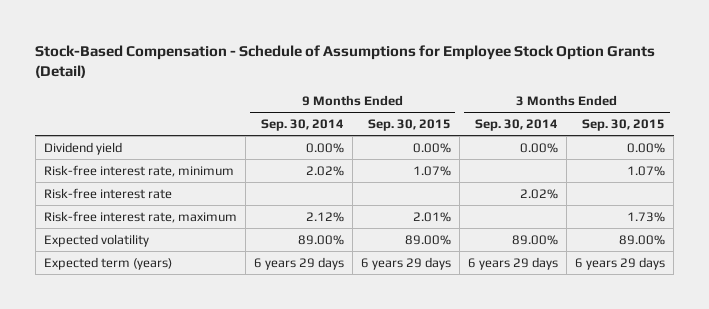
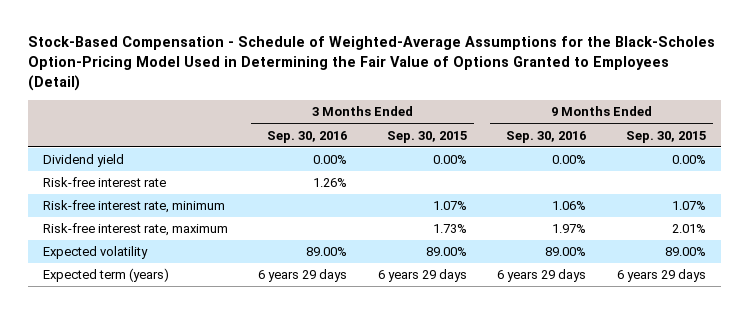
- Stock-Based Compensation - Schedule of Assumptions for Employee Stock Option Grants (Detail)
+ Stock-Based Compensation - Schedule of Weighted-Average Assumptions for the Black-Scholes Option-Pricing Model Used in Determining the Fair Value of Options Granted to Employees (Detail)
- | 9 Months Ended Sep. 30, 2014 | 9 Months Ended Sep. 30, 2015 | 3 Months Ended Sep. 30, 2014 | 3 Months Ended Sep. 30, 2015
+ | 3 Months Ended Sep. 30, 2016 | 3 Months Ended Sep. 30, 2015 | 9 Months Ended Sep. 30, 2016 | 9 Months Ended Sep. 30, 2015
moved down: Risk-free interest rate, minimum | | 1.07% | 1.06% | 1.07%

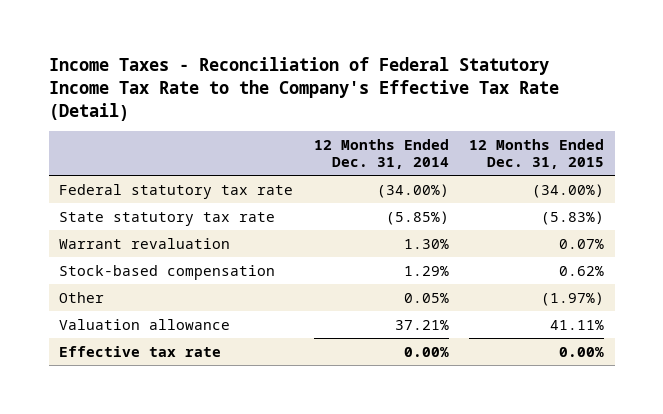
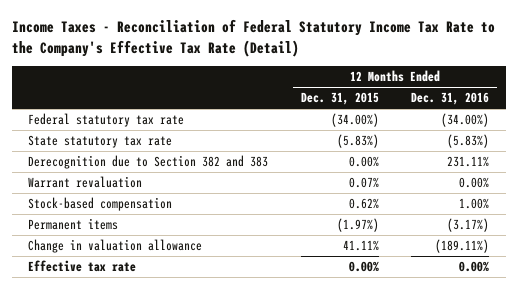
- | 12 Months Ended Dec. 31, 2014 | 12 Months Ended Dec. 31, 2015
+ | 12 Months Ended Dec. 31, 2015 | 12 Months Ended Dec. 31, 2016
+ Derecognition due to Section 382 and 383 | 0.00% | 231.11%
- Other | 0.05% | (1.97%)
- Valuation allowance | 37.21% | 41.11%
+ Permanent items | (1.97%) | (3.17%)
+ Change in valuation allowance | 41.11% | (189.11%)

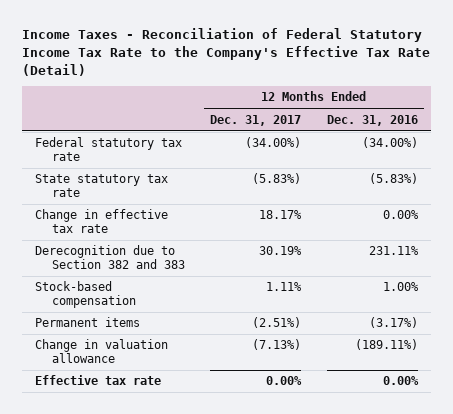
- | 12 Months Ended Dec. 31, 2015 | 12 Months Ended Dec. 31, 2016
+ | 12 Months Ended Dec. 31, 2017 | 12 Months Ended Dec. 31, 2016
+ Change in effective tax rate | 18.17% | 0.00%
- Warrant revaluation | 0.07% | 0.00%

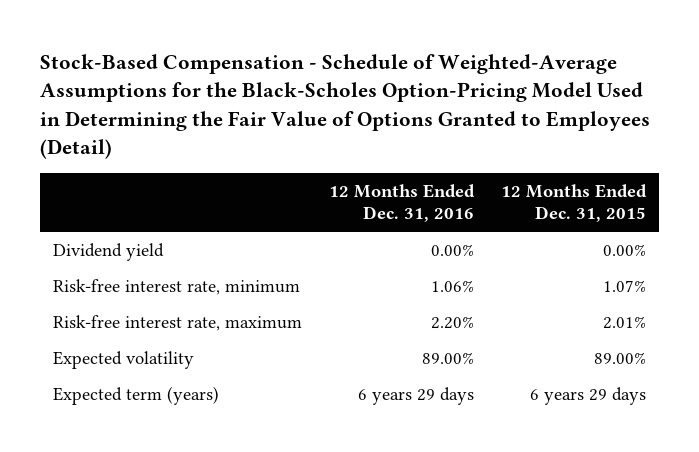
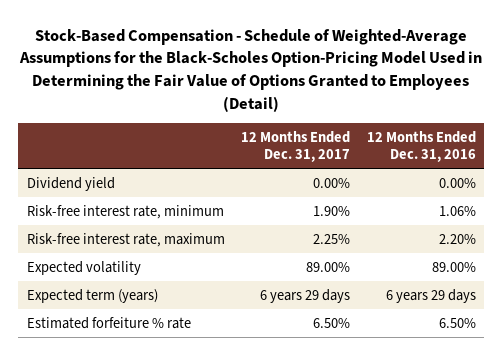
- | 12 Months Ended Dec. 31, 2016 | 12 Months Ended Dec. 31, 2015
+ | 12 Months Ended Dec. 31, 2017 | 12 Months Ended Dec. 31, 2016
+ Estimated forfeiture % rate | 6.50% | 6.50%

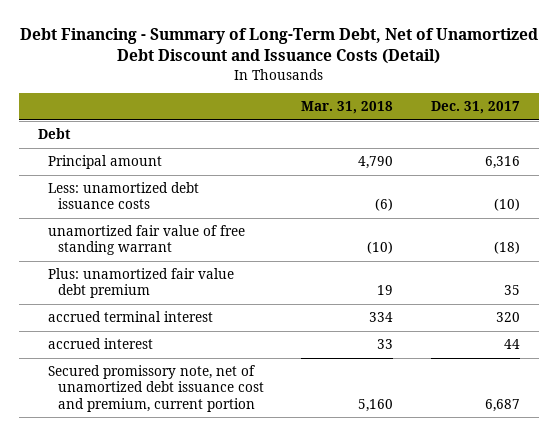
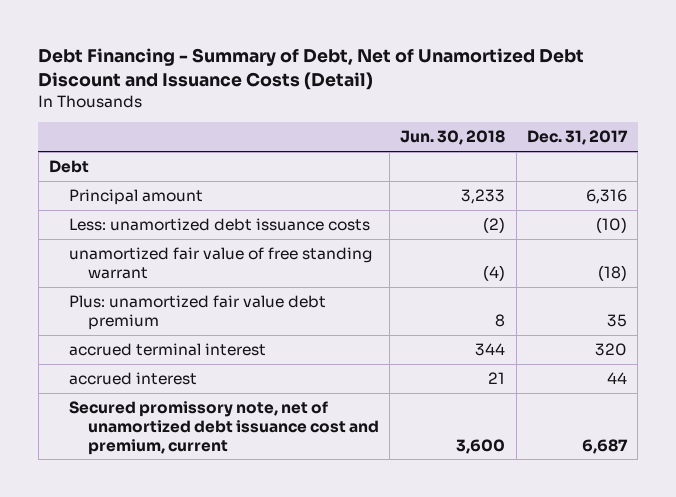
- Debt Financing - Summary of Long-Term Debt, Net of Unamortized Debt Discount and Issuance Costs (Detail)
+ Debt Financing - Summary of Debt, Net of Unamortized Debt Discount and Issuance Costs (Detail)
- | Mar. 31, 2018 | Dec. 31, 2017
+ | Jun. 30, 2018 | Dec. 31, 2017
- Secured promissory note, net of unamortized debt issuance cost and premium, current portion | 5,160 | 6,687
+ Secured promissory note, net of unamortized debt issuance cost and premium, current | 3,600 | 6,687

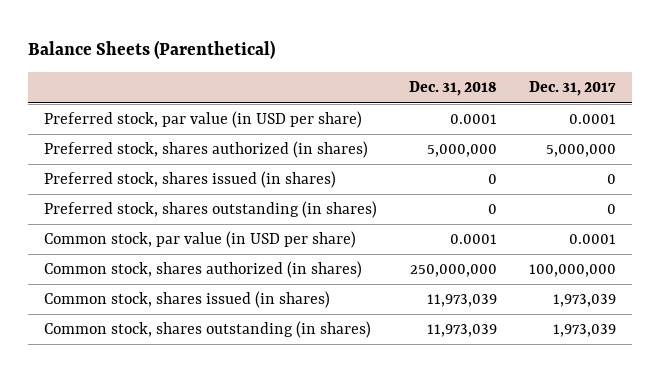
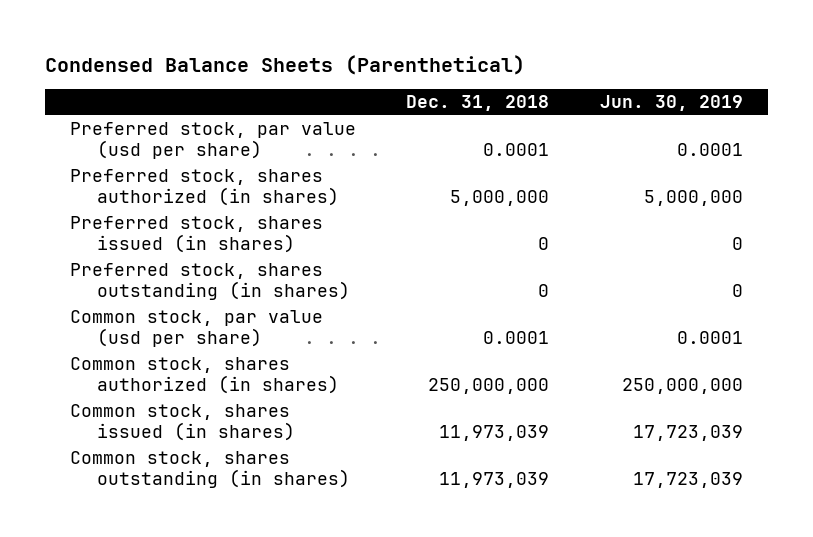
- Balance Sheets (Parenthetical)
+ Condensed Balance Sheets (Parenthetical)
- | Dec. 31, 2018 | Dec. 31, 2017
+ | Dec. 31, 2018 | Jun. 30, 2019
- Preferred stock, par value (in USD per share) | 0.0001 | 0.0001
+ Preferred stock, par value (usd per share) | 0.0001 | 0.0001
- Common stock, par value (in USD per share) | 0.0001 | 0.0001
+ Common stock, par value (usd per share) | 0.0001 | 0.0001

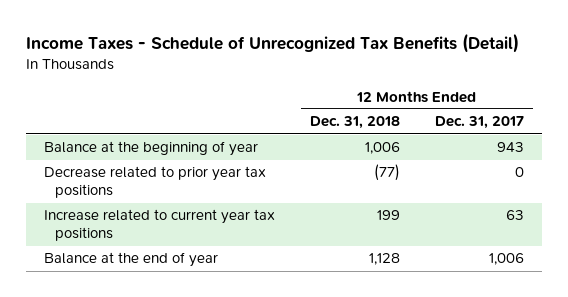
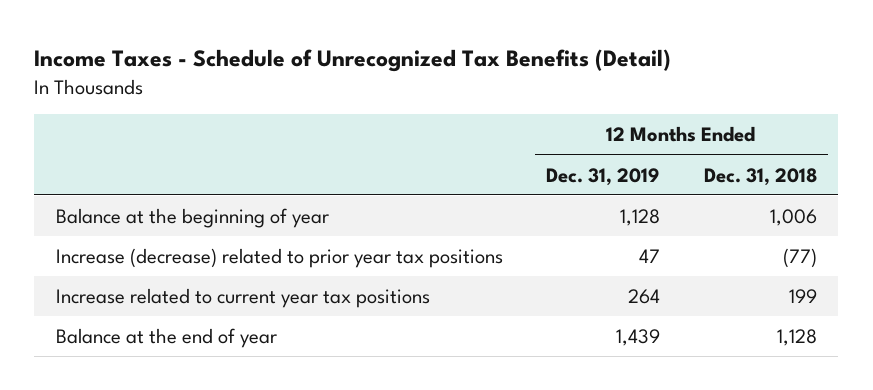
- | 12 Months Ended Dec. 31, 2018 | 12 Months Ended Dec. 31, 2017
+ | 12 Months Ended Dec. 31, 2019 | 12 Months Ended Dec. 31, 2018
- Decrease related to prior year tax positions | (77) | 0
+ Increase (decrease) related to prior year tax positions | 47 | (77)

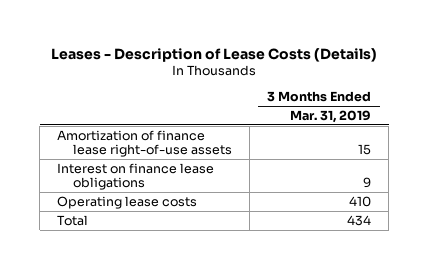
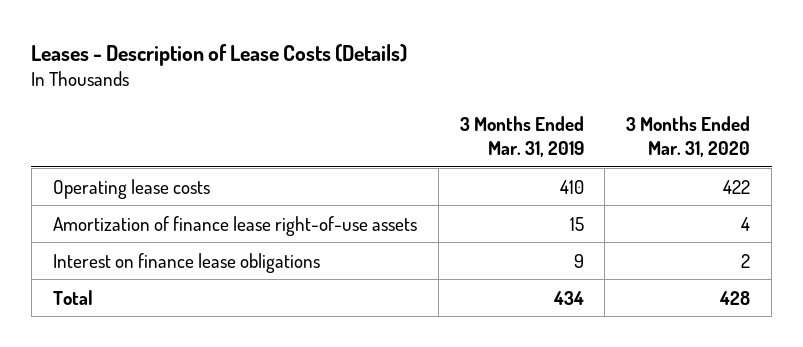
- | 3 Months Ended Mar. 31, 2019
+ | 3 Months Ended Mar. 31, 2019 | 3 Months Ended Mar. 31, 2020
moved up: Operating lease costs | 410 | 422

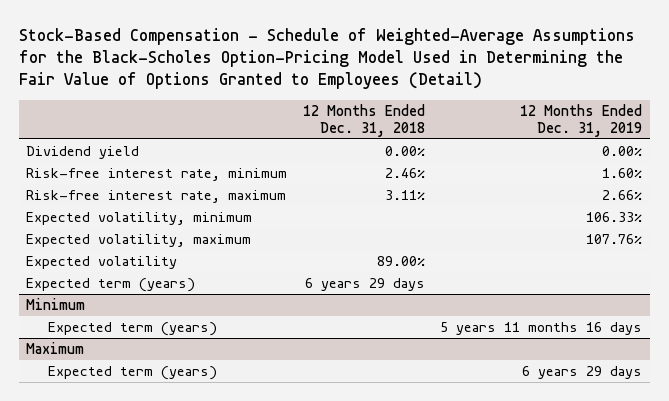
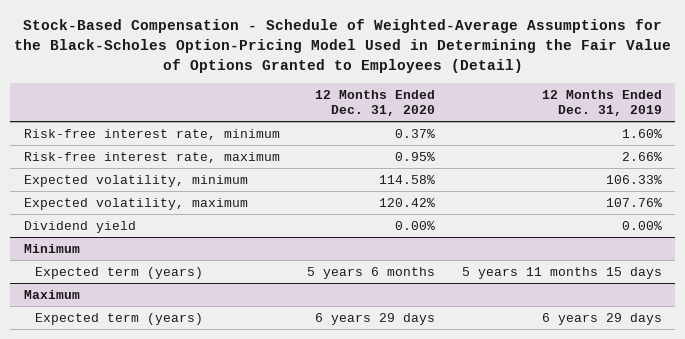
- | 12 Months Ended Dec. 31, 2018 | 12 Months Ended Dec. 31, 2019
+ | 12 Months Ended Dec. 31, 2020 | 12 Months Ended Dec. 31, 2019
- Expected volatility | 89.00% |
- Expected term (years) | 6 years 29 days |
moved down: Dividend yield | 0.00% | 0.00%
@ Minimum
- Expected term (years) | | 5 years 11 months 16 days
+ Expected term (years) | 5 years 6 months | 5 years 11 months 15 days

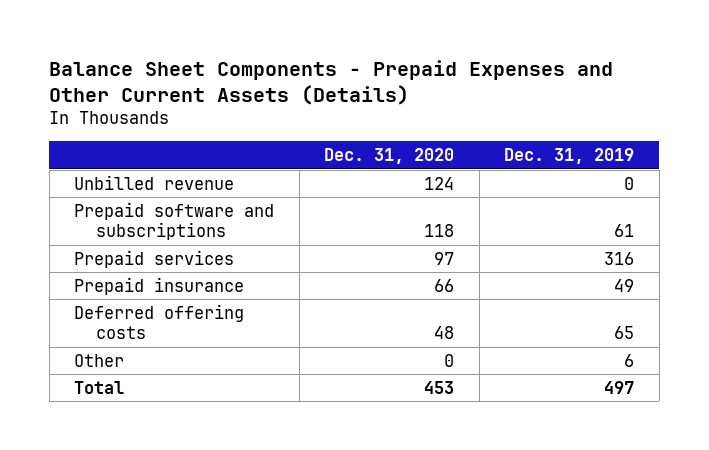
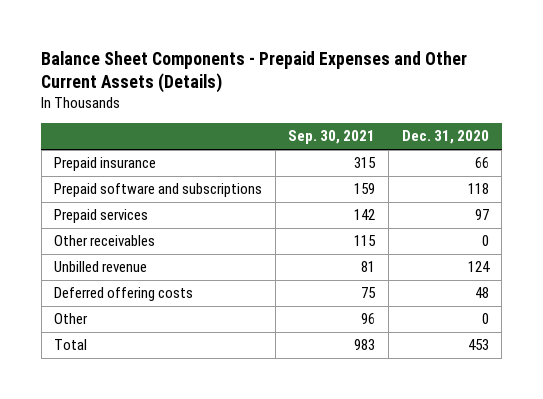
- | Dec. 31, 2020 | Dec. 31, 2019
+ | Sep. 30, 2021 | Dec. 31, 2020
moved up: Prepaid insurance | 315 | 66
+ Other receivables | 115 | 0
moved down: Unbilled revenue | 81 | 124

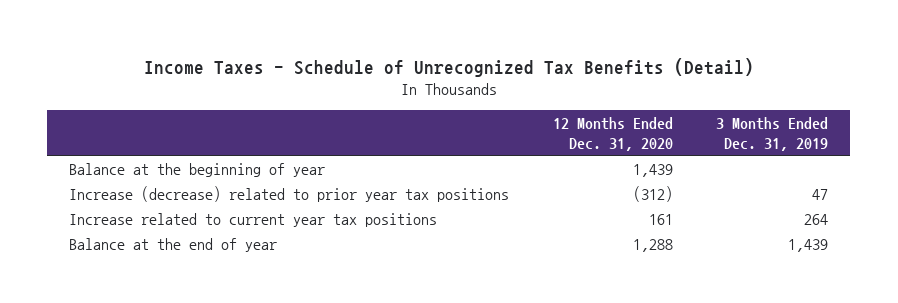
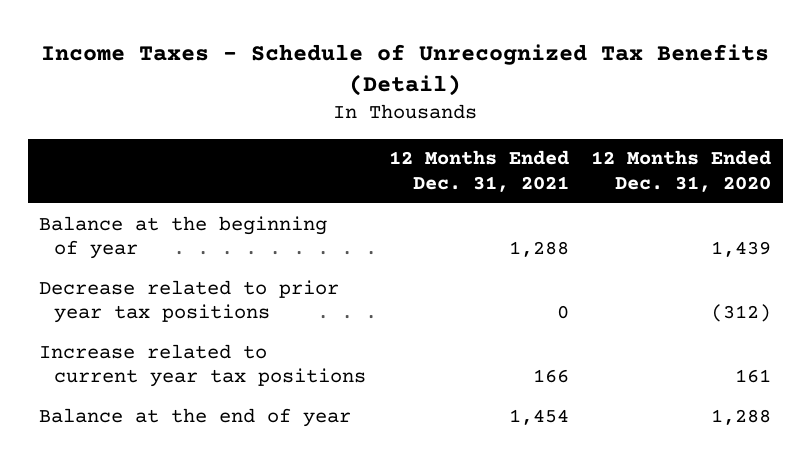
- | 12 Months Ended Dec. 31, 2020 | 3 Months Ended Dec. 31, 2019
+ | 12 Months Ended Dec. 31, 2021 | 12 Months Ended Dec. 31, 2020
- Increase (decrease) related to prior year tax positions | (312) | 47
+ Decrease related to prior year tax positions | 0 | (312)

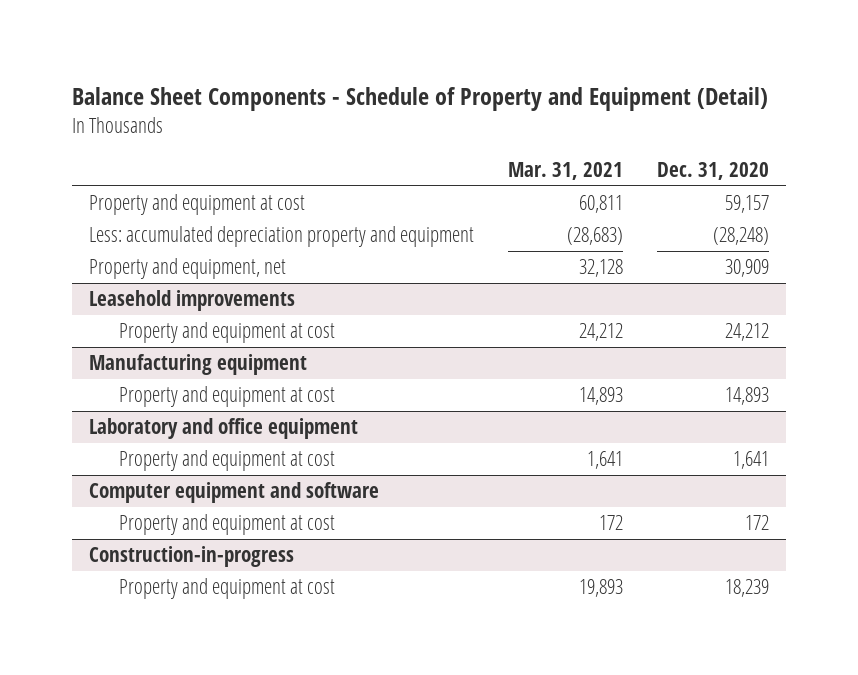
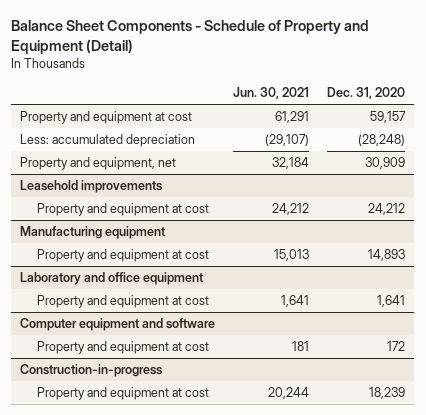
- | Mar. 31, 2021 | Dec. 31, 2020
+ | Jun. 30, 2021 | Dec. 31, 2020
- Less: accumulated depreciation property and equipment | (28,683) | (28,248)
+ Less: accumulated depreciation | (29,107) | (28,248)

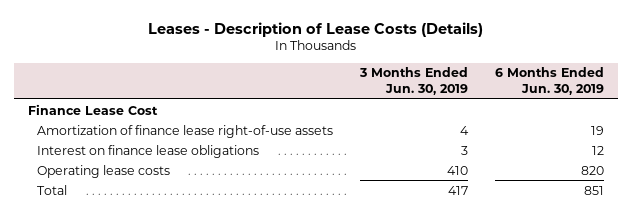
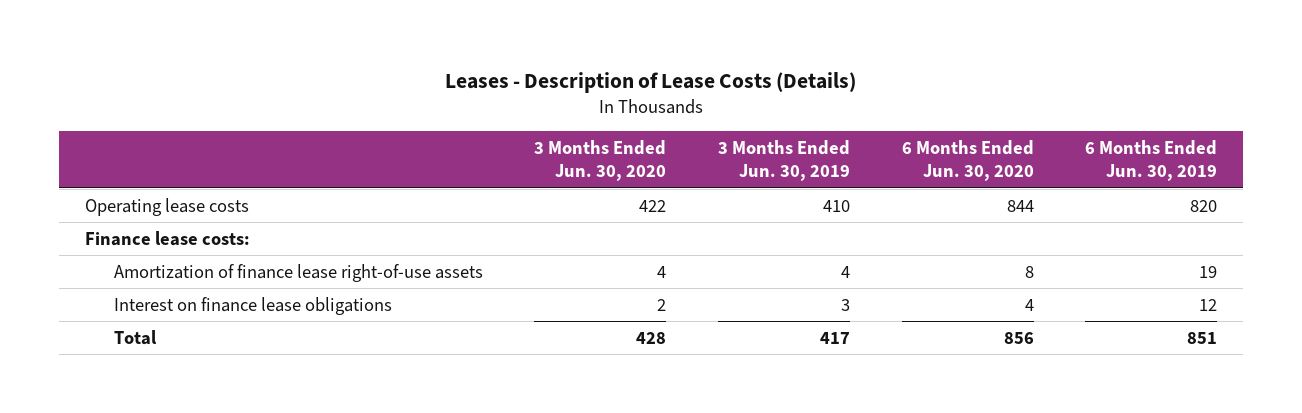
- | 3 Months Ended Jun. 30, 2019 | 6 Months Ended Jun. 30, 2019
+ | 3 Months Ended Jun. 30, 2020 | 3 Months Ended Jun. 30, 2019 | 6 Months Ended Jun. 30, 2020 | 6 Months Ended Jun. 30, 2019
- Finance Lease Cost
moved up: Operating lease costs | 422 | 410 | 844 | 820
+ Finance lease costs:

